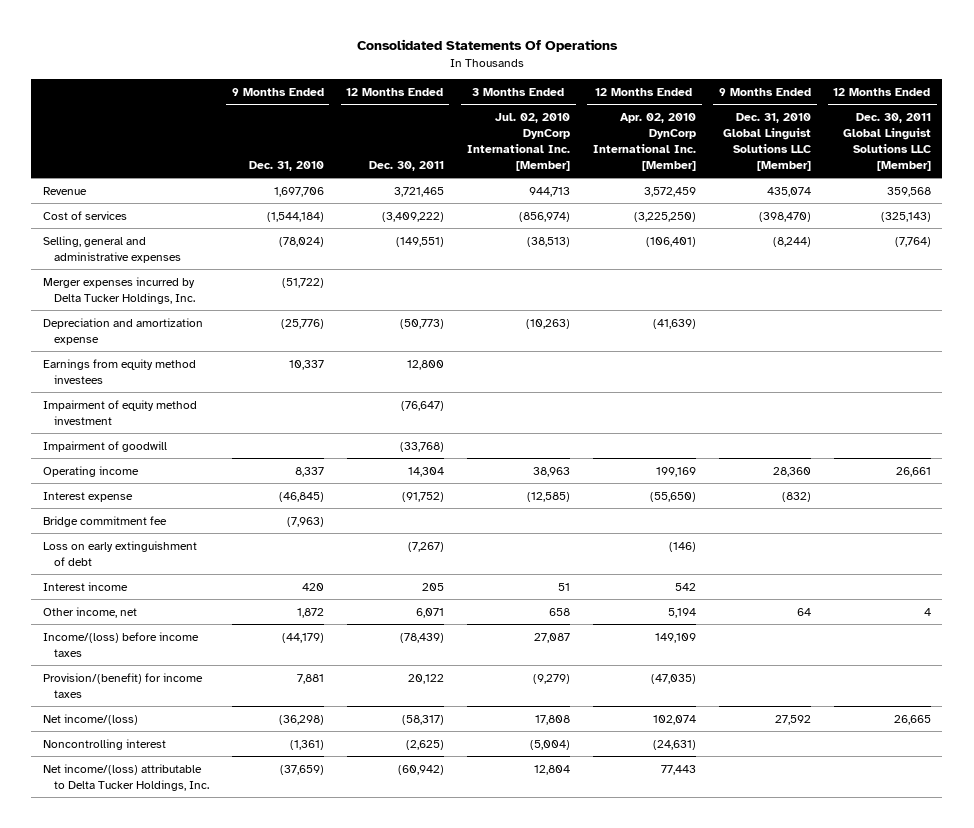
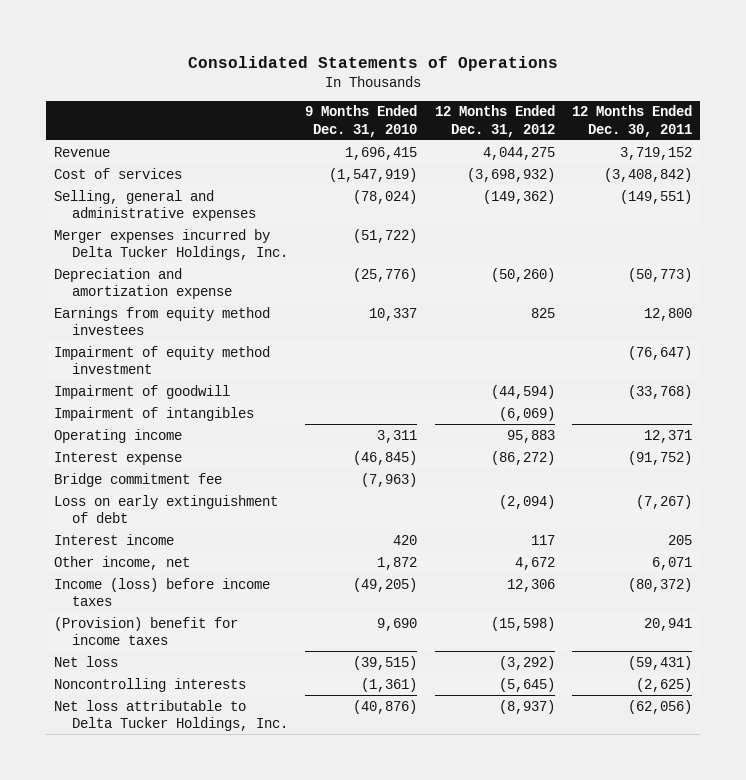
- Consolidated Statements Of Operations
+ Consolidated Statements of Operations
- | 9 Months Ended Dec. 31, 2010 | 12 Months Ended Dec. 30, 2011 | 3 Months Ended Jul. 02, 2010 DynCorp International Inc. [Member] | 12 Months Ended Apr. 02, 2010 DynCorp International Inc. [Member] | 9 Months Ended Dec. 31, 2010 Global Linguist Solutions LLC [Member] | 12 Months Ended Dec. 30, 2011 Global Linguist Solutions LLC [Member]
+ | 9 Months Ended Dec. 31, 2010 | 12 Months Ended Dec. 31, 2012 | 12 Months Ended Dec. 30, 2011
- Revenue | 1,697,706 | 3,721,465 | 944,713 | 3,572,459 | 435,074 | 359,568
- Cost of services | (1,544,184) | (3,409,222) | (856,974) | (3,225,250) | (398,470) | (325,143)
+ Revenue | 1,696,415 | 4,044,275 | 3,719,152
+ Cost of services | (1,547,919) | (3,698,932) | (3,408,842)
- Operating income | 8,337 | 14,304 | 38,963 | 199,169 | 28,360 | 26,661
+ Impairment of intangibles | | (6,069) |
+ Operating income | 3,311 | 95,883 | 12,371
- Income/(loss) before income taxes | (44,179) | (78,439) | 27,087 | 149,109 | |
- Provision/(benefit) for income taxes | 7,881 | 20,122 | (9,279) | (47,035) | |
- Net income/(loss) | (36,298) | (58,317) | 17,808 | 102,074 | 27,592 | 26,665
- Noncontrolling interest | (1,361) | (2,625) | (5,004) | (24,631) | |
- Net income/(loss) attributable to Delta Tucker Holdings, Inc. | (37,659) | (60,942) | 12,804 | 77,443 | |
+ Income (loss) before income taxes | (49,205) | 12,306 | (80,372)
+ (Provision) benefit for income taxes | 9,690 | (15,598) | 20,941
+ Net loss | (39,515) | (3,292) | (59,431)
+ Noncontrolling interests | (1,361) | (5,645) | (2,625)
+ Net loss attributable to Delta Tucker Holdings, Inc. | (40,876) | (8,937) | (62,056)

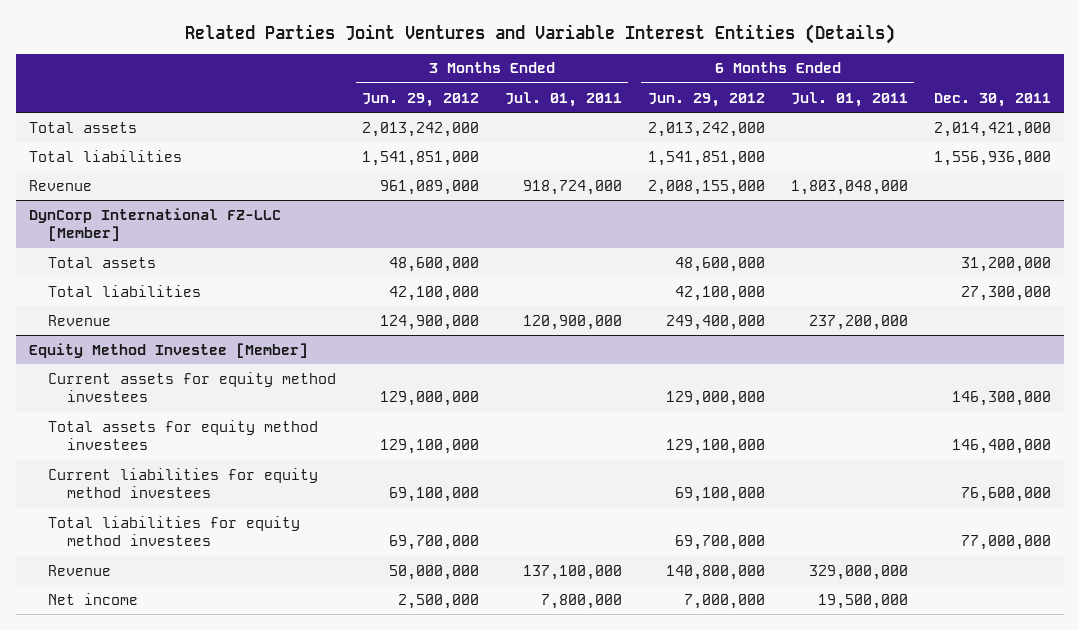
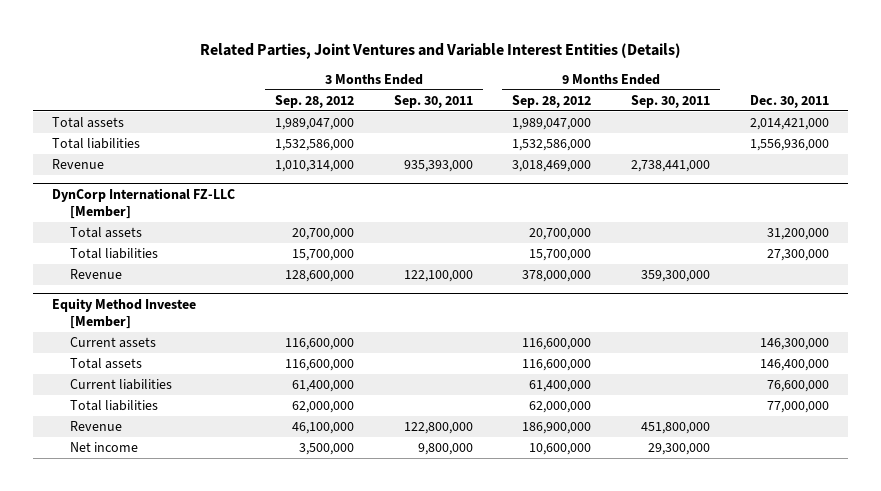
- Related Parties Joint Ventures and Variable Interest Entities (Details)
+ Related Parties, Joint Ventures and Variable Interest Entities (Details)
- | 3 Months Ended Jun. 29, 2012 | 3 Months Ended Jul. 01, 2011 | 6 Months Ended Jun. 29, 2012 | 6 Months Ended Jul. 01, 2011 | Dec. 30, 2011
+ | 3 Months Ended Sep. 28, 2012 | 3 Months Ended Sep. 30, 2011 | 9 Months Ended Sep. 28, 2012 | 9 Months Ended Sep. 30, 2011 | Dec. 30, 2011
@ Equity Method Investee [Member]
- Current assets for equity method investees | 129,000,000 | | 129,000,000 | | 146,300,000
- Total assets for equity method investees | 129,100,000 | | 129,100,000 | | 146,400,000
- Current liabilities for equity method investees | 69,100,000 | | 69,100,000 | | 76,600,000
- Total liabilities for equity method investees | 69,700,000 | | 69,700,000 | | 77,000,000
+ Current assets | 116,600,000 | | 116,600,000 | | 146,300,000
+ Total assets | 116,600,000 | | 116,600,000 | | 146,400,000
+ Current liabilities | 61,400,000 | | 61,400,000 | | 76,600,000
+ Total liabilities | 62,000,000 | | 62,000,000 | | 77,000,000

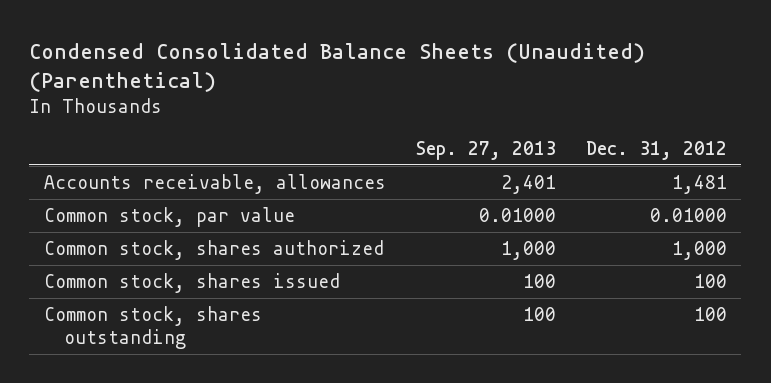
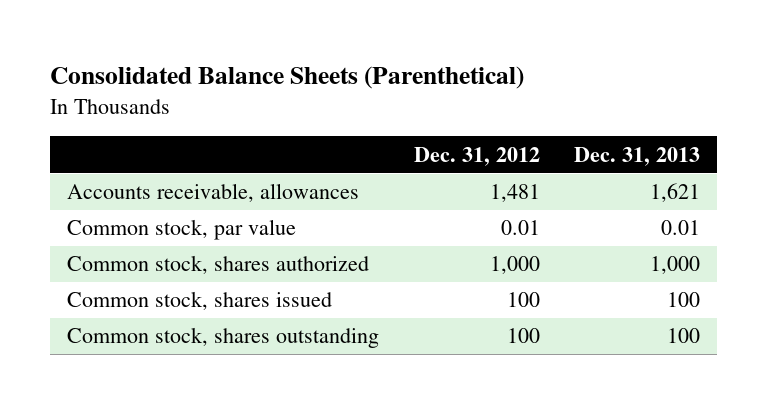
- Condensed Consolidated Balance Sheets (Unaudited) (Parenthetical)
+ Consolidated Balance Sheets (Parenthetical)
- | Sep. 27, 2013 | Dec. 31, 2012
+ | Dec. 31, 2012 | Dec. 31, 2013
- Common stock, par value | 0.01000 | 0.01000
+ Common stock, par value | 0.01 | 0.01

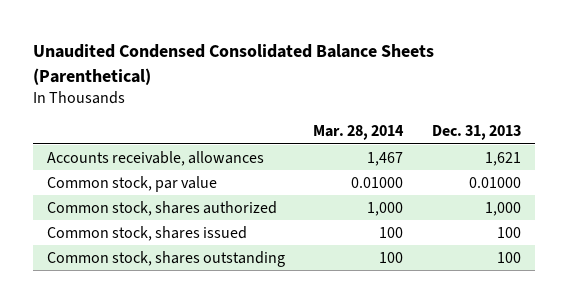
- Consolidated Balance Sheets (Parenthetical)
+ Unaudited Condensed Consolidated Balance Sheets (Parenthetical)
- | Dec. 31, 2012 | Dec. 31, 2013
+ | Mar. 28, 2014 | Dec. 31, 2013
- Common stock, par value | 0.01 | 0.01
+ Common stock, par value | 0.01000 | 0.01000

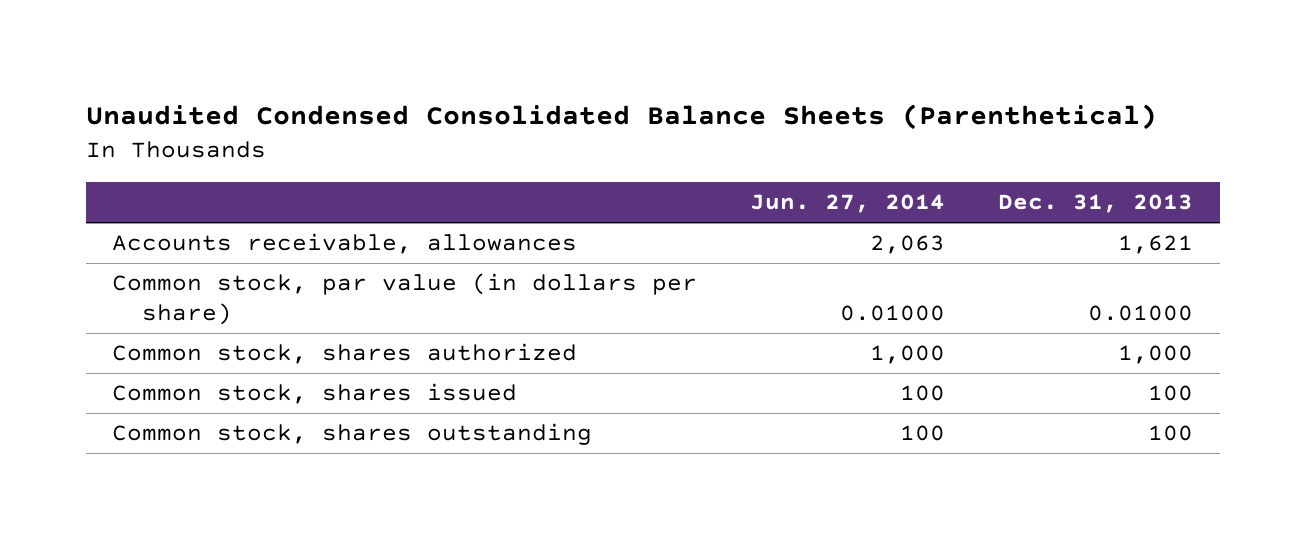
- | Mar. 28, 2014 | Dec. 31, 2013
+ | Jun. 27, 2014 | Dec. 31, 2013
- Common stock, par value | 0.01000 | 0.01000
+ Common stock, par value (in dollars per share) | 0.01000 | 0.01000

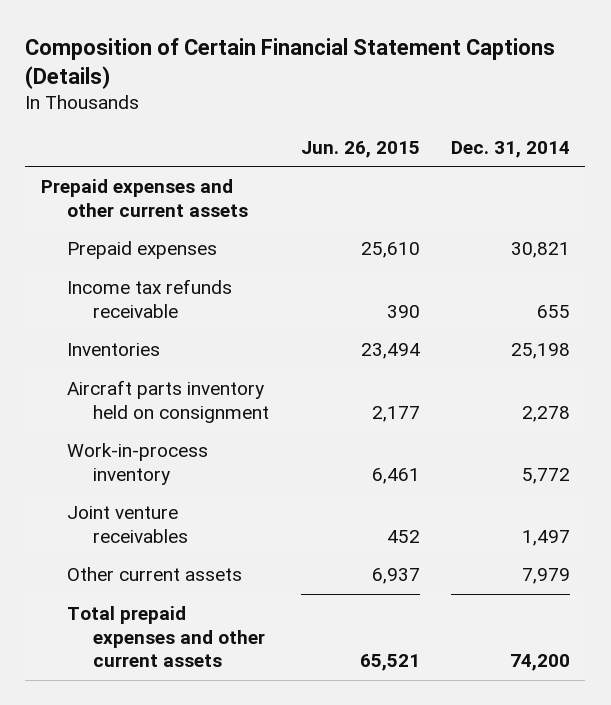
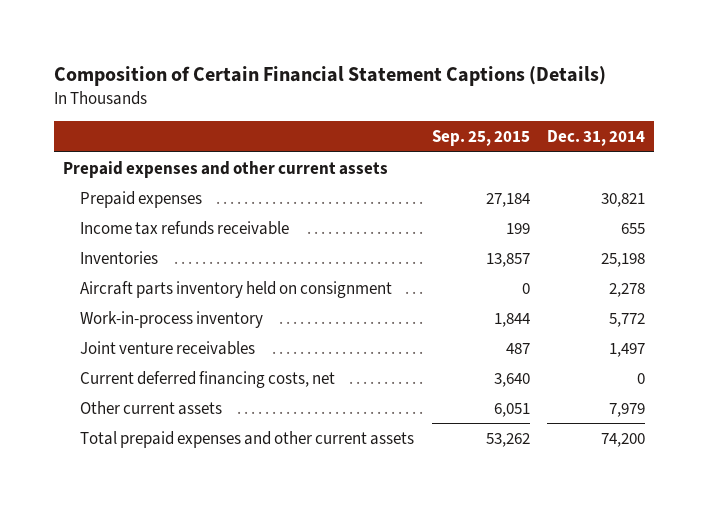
- | Jun. 26, 2015 | Dec. 31, 2014
+ | Sep. 25, 2015 | Dec. 31, 2014
+ Current deferred financing costs, net | 3,640 | 0

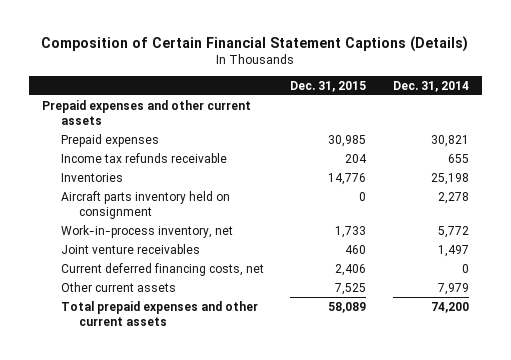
- | Sep. 25, 2015 | Dec. 31, 2014
+ | Dec. 31, 2015 | Dec. 31, 2014
- Work-in-process inventory | 1,844 | 5,772
+ Work-in-process inventory, net | 1,733 | 5,772

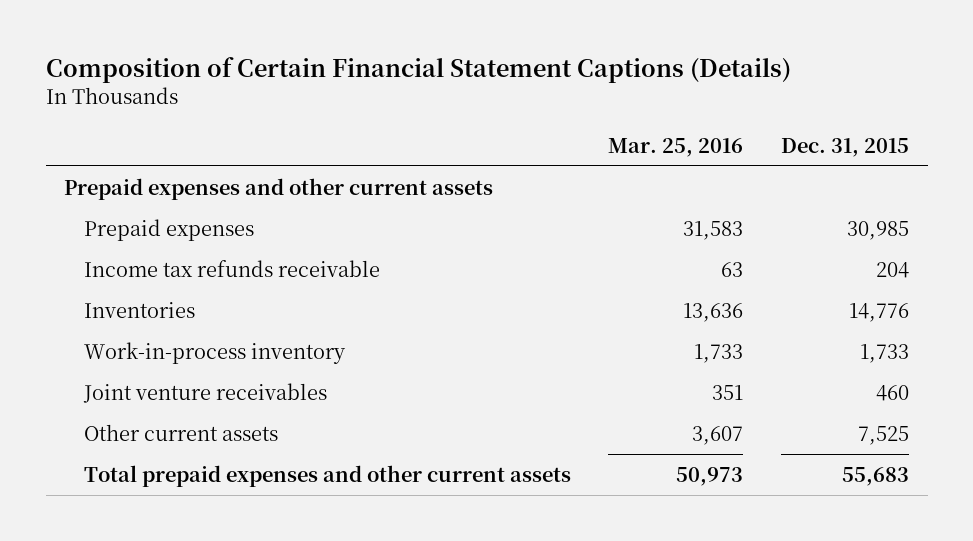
- | Dec. 31, 2015 | Dec. 31, 2014
+ | Mar. 25, 2016 | Dec. 31, 2015
- Aircraft parts inventory held on consignment | 0 | 2,278
- Work-in-process inventory, net | 1,733 | 5,772
+ Work-in-process inventory | 1,733 | 1,733
- Current deferred financing costs, net | 2,406 | 0
- Total prepaid expenses and other current assets | 58,089 | 74,200
+ Total prepaid expenses and other current assets | 50,973 | 55,683

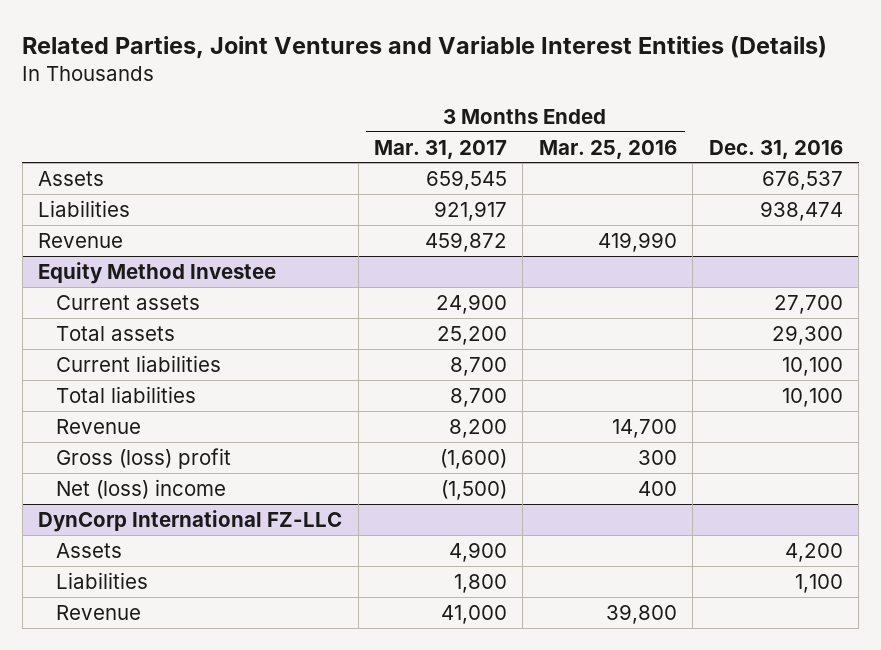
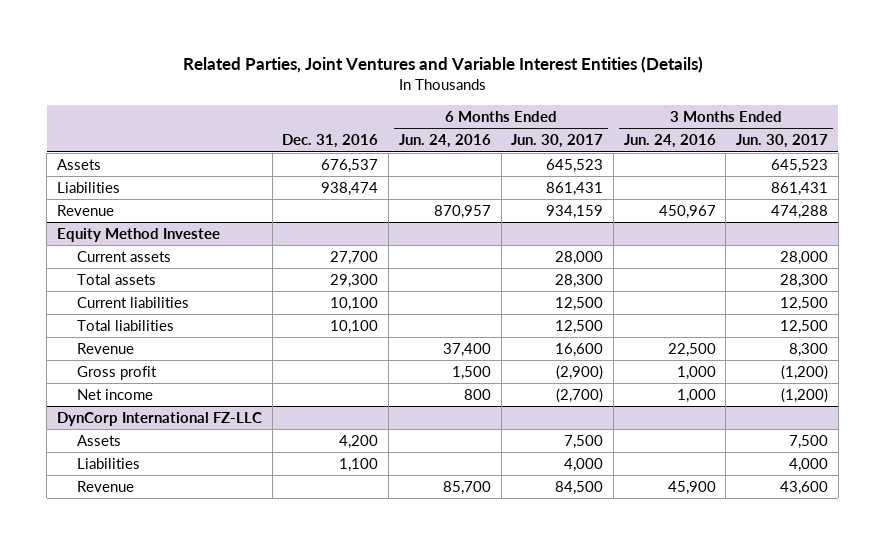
- | 3 Months Ended Mar. 31, 2017 | 3 Months Ended Mar. 25, 2016 | Dec. 31, 2016
+ | Dec. 31, 2016 | 6 Months Ended Jun. 24, 2016 | 6 Months Ended Jun. 30, 2017 | 3 Months Ended Jun. 24, 2016 | 3 Months Ended Jun. 30, 2017
@ Equity Method Investee
- Gross (loss) profit | (1,600) | 300 |
- Net (loss) income | (1,500) | 400 |
+ Gross profit | | 1,500 | (2,900) | 1,000 | (1,200)
+ Net income | | 800 | (2,700) | 1,000 | (1,200)

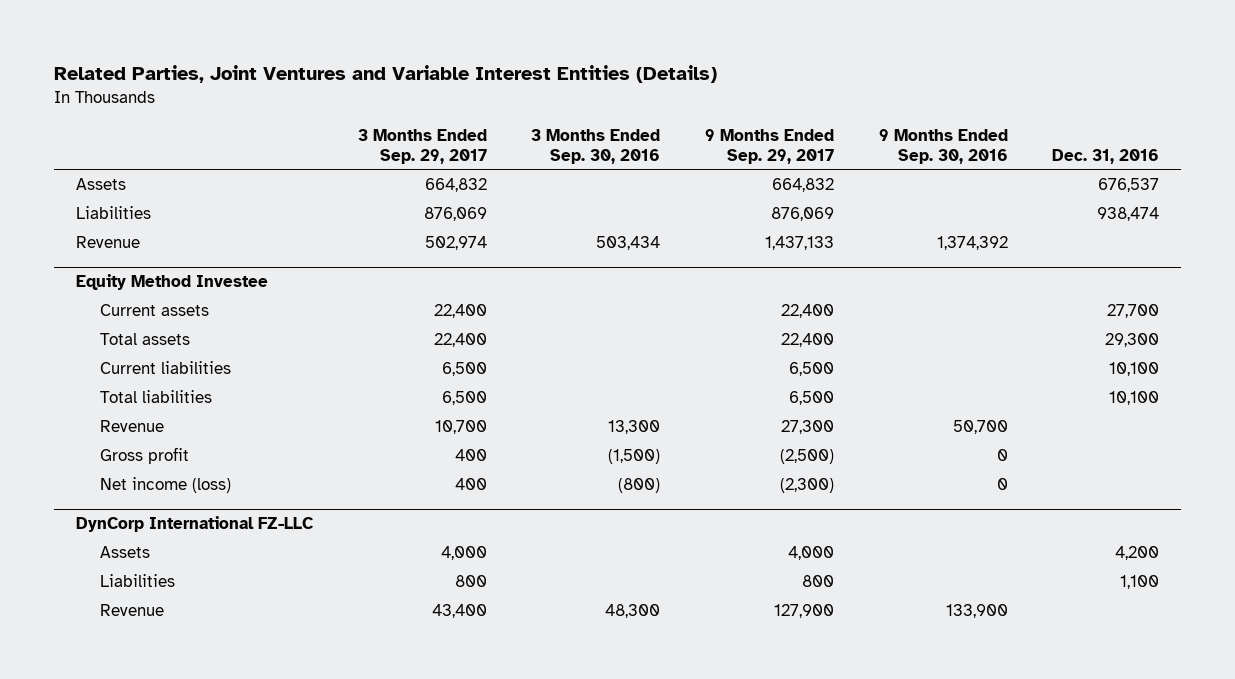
- | Dec. 31, 2016 | 6 Months Ended Jun. 24, 2016 | 6 Months Ended Jun. 30, 2017 | 3 Months Ended Jun. 24, 2016 | 3 Months Ended Jun. 30, 2017
+ | 3 Months Ended Sep. 29, 2017 | 3 Months Ended Sep. 30, 2016 | 9 Months Ended Sep. 29, 2017 | 9 Months Ended Sep. 30, 2016 | Dec. 31, 2016
@ Equity Method Investee
- Net income | | 800 | (2,700) | 1,000 | (1,200)
+ Net income (loss) | 400 | (800) | (2,300) | 0 |

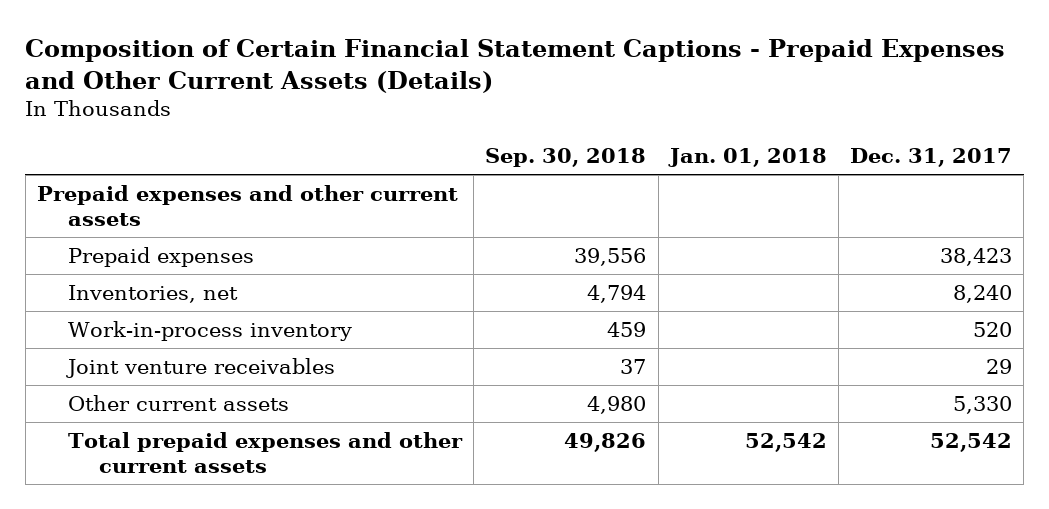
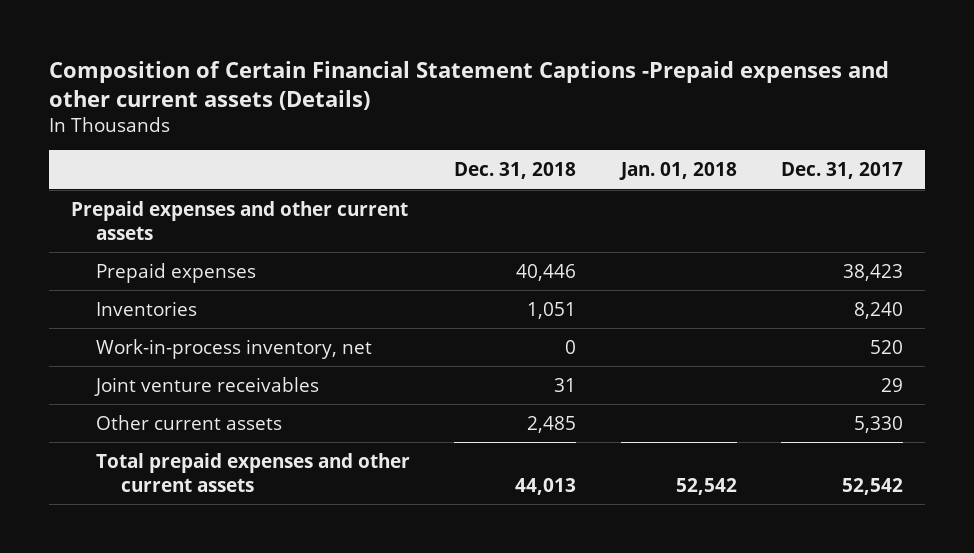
- Composition of Certain Financial Statement Captions - Prepaid Expenses and Other Current Assets (Details)
+ Composition of Certain Financial Statement Captions -Prepaid expenses and other current assets (Details)
- | Sep. 30, 2018 | Jan. 01, 2018 | Dec. 31, 2017
+ | Dec. 31, 2018 | Jan. 01, 2018 | Dec. 31, 2017
- Inventories, net | 4,794 | | 8,240
- Work-in-process inventory | 459 | | 520
+ Inventories | 1,051 | | 8,240
+ Work-in-process inventory, net | 0 | | 520

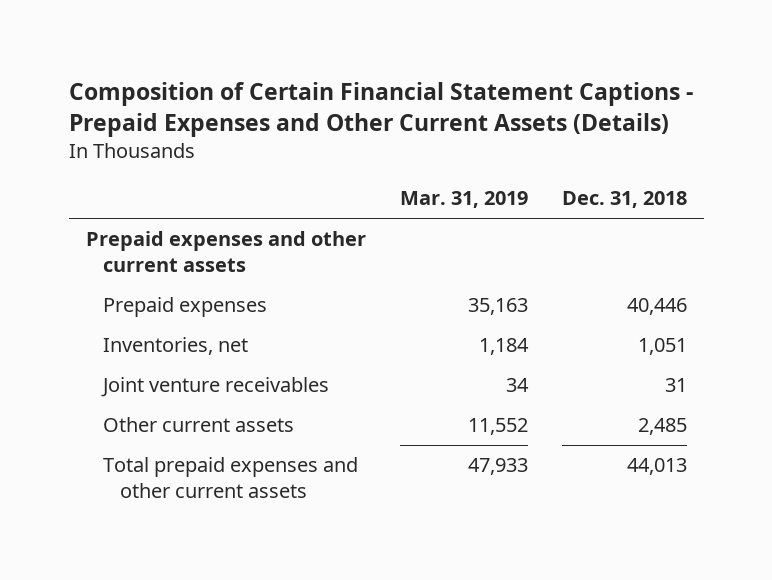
- Composition of Certain Financial Statement Captions -Prepaid expenses and other current assets (Details)
+ Composition of Certain Financial Statement Captions - Prepaid Expenses and Other Current Assets (Details)
- | Dec. 31, 2018 | Jan. 01, 2018 | Dec. 31, 2017
+ | Mar. 31, 2019 | Dec. 31, 2018
- Inventories | 1,051 | | 8,240
- Work-in-process inventory, net | 0 | | 520
+ Inventories, net | 1,184 | 1,051

